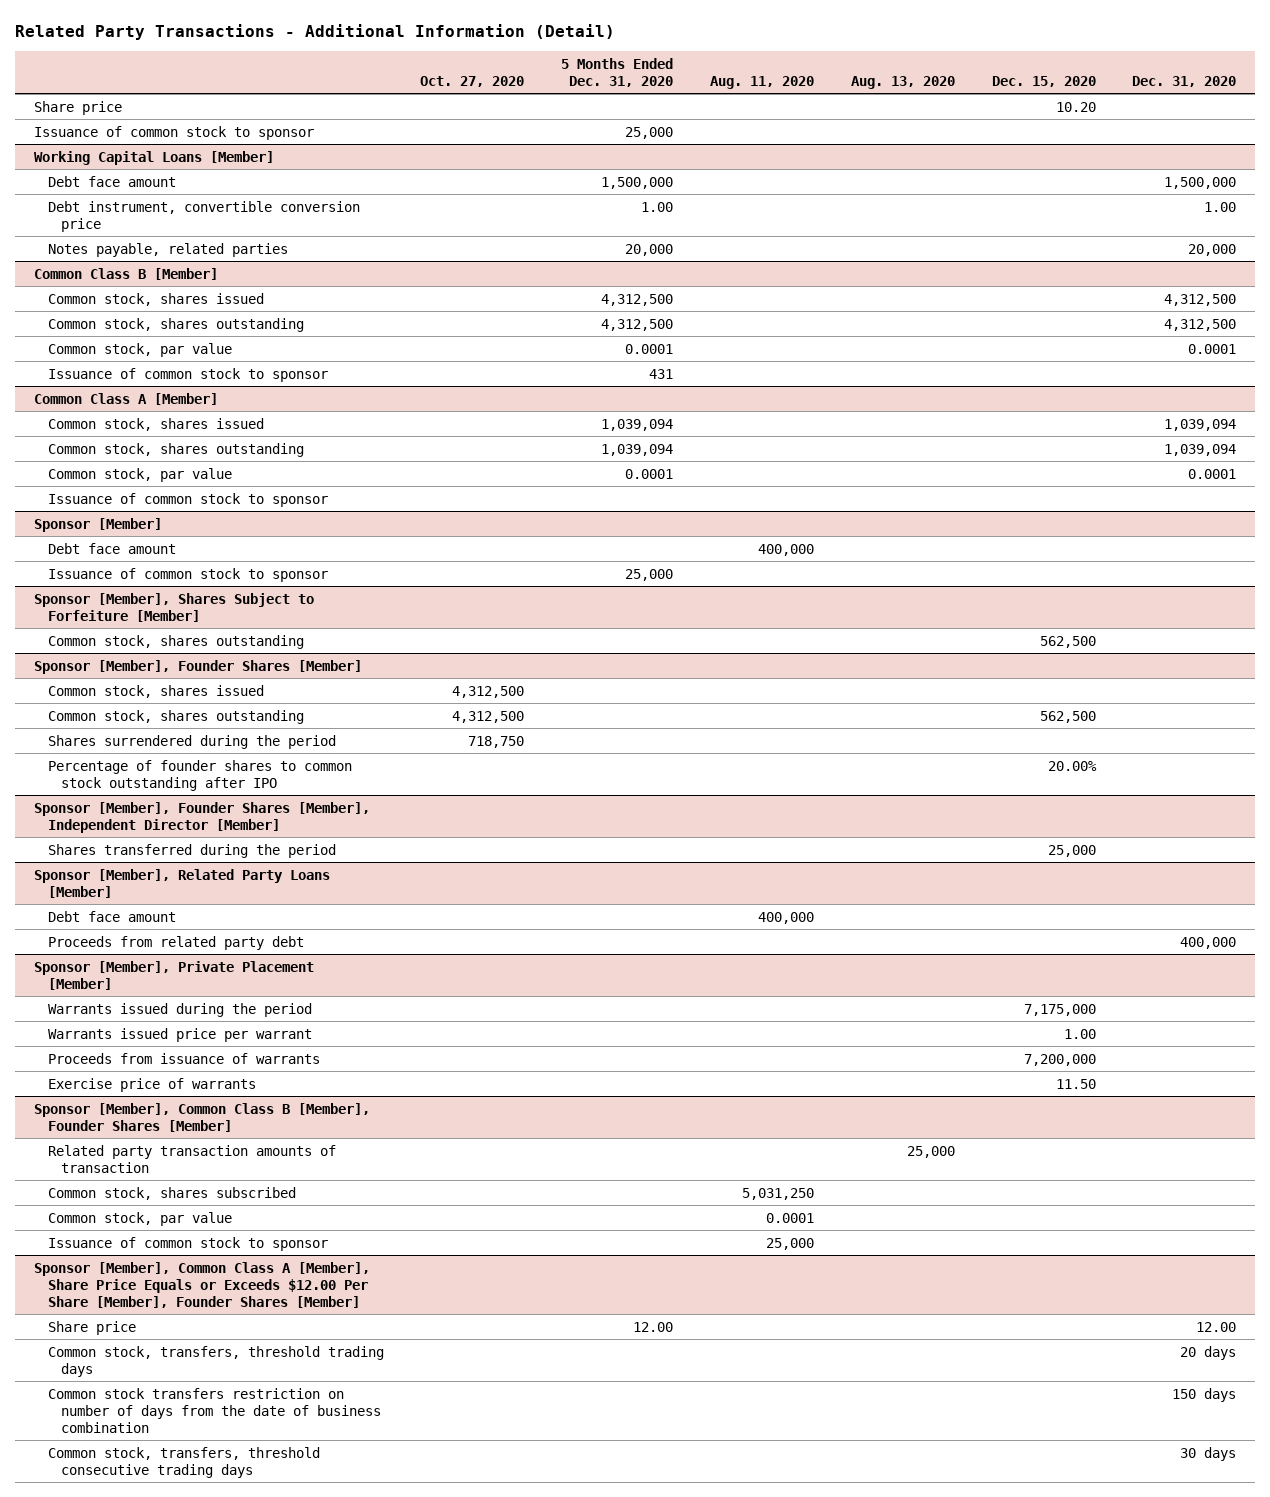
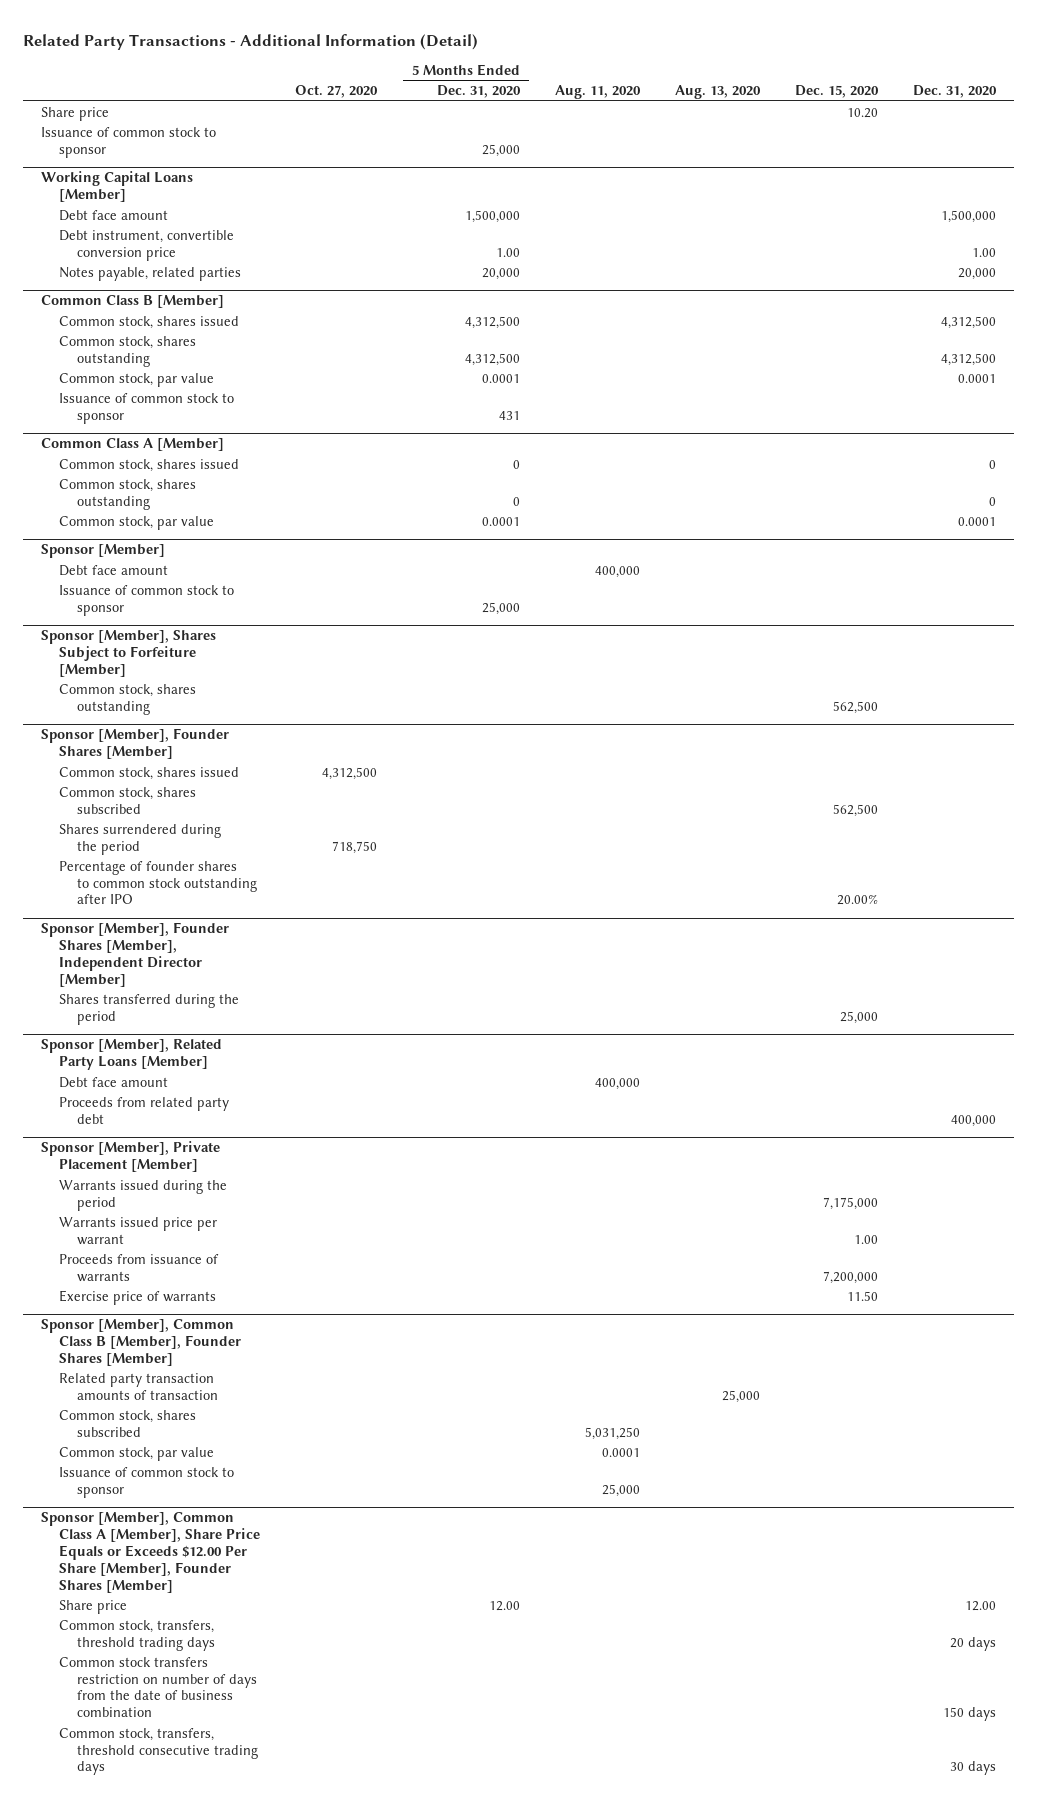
@ Common Class A [Member]
- Common stock, shares issued | | 1,039,094 | | | | 1,039,094
- Common stock, shares outstanding | | 1,039,094 | | | | 1,039,094
+ Common stock, shares issued | | 0 | | | | 0
+ Common stock, shares outstanding | | 0 | | | | 0
- Issuance of common stock to sponsor
@ Sponsor [Member], Founder Shares [Member]
- Common stock, shares outstanding | 4,312,500 | | | | 562,500 |
+ Common stock, shares subscribed | | | | | 562,500 |

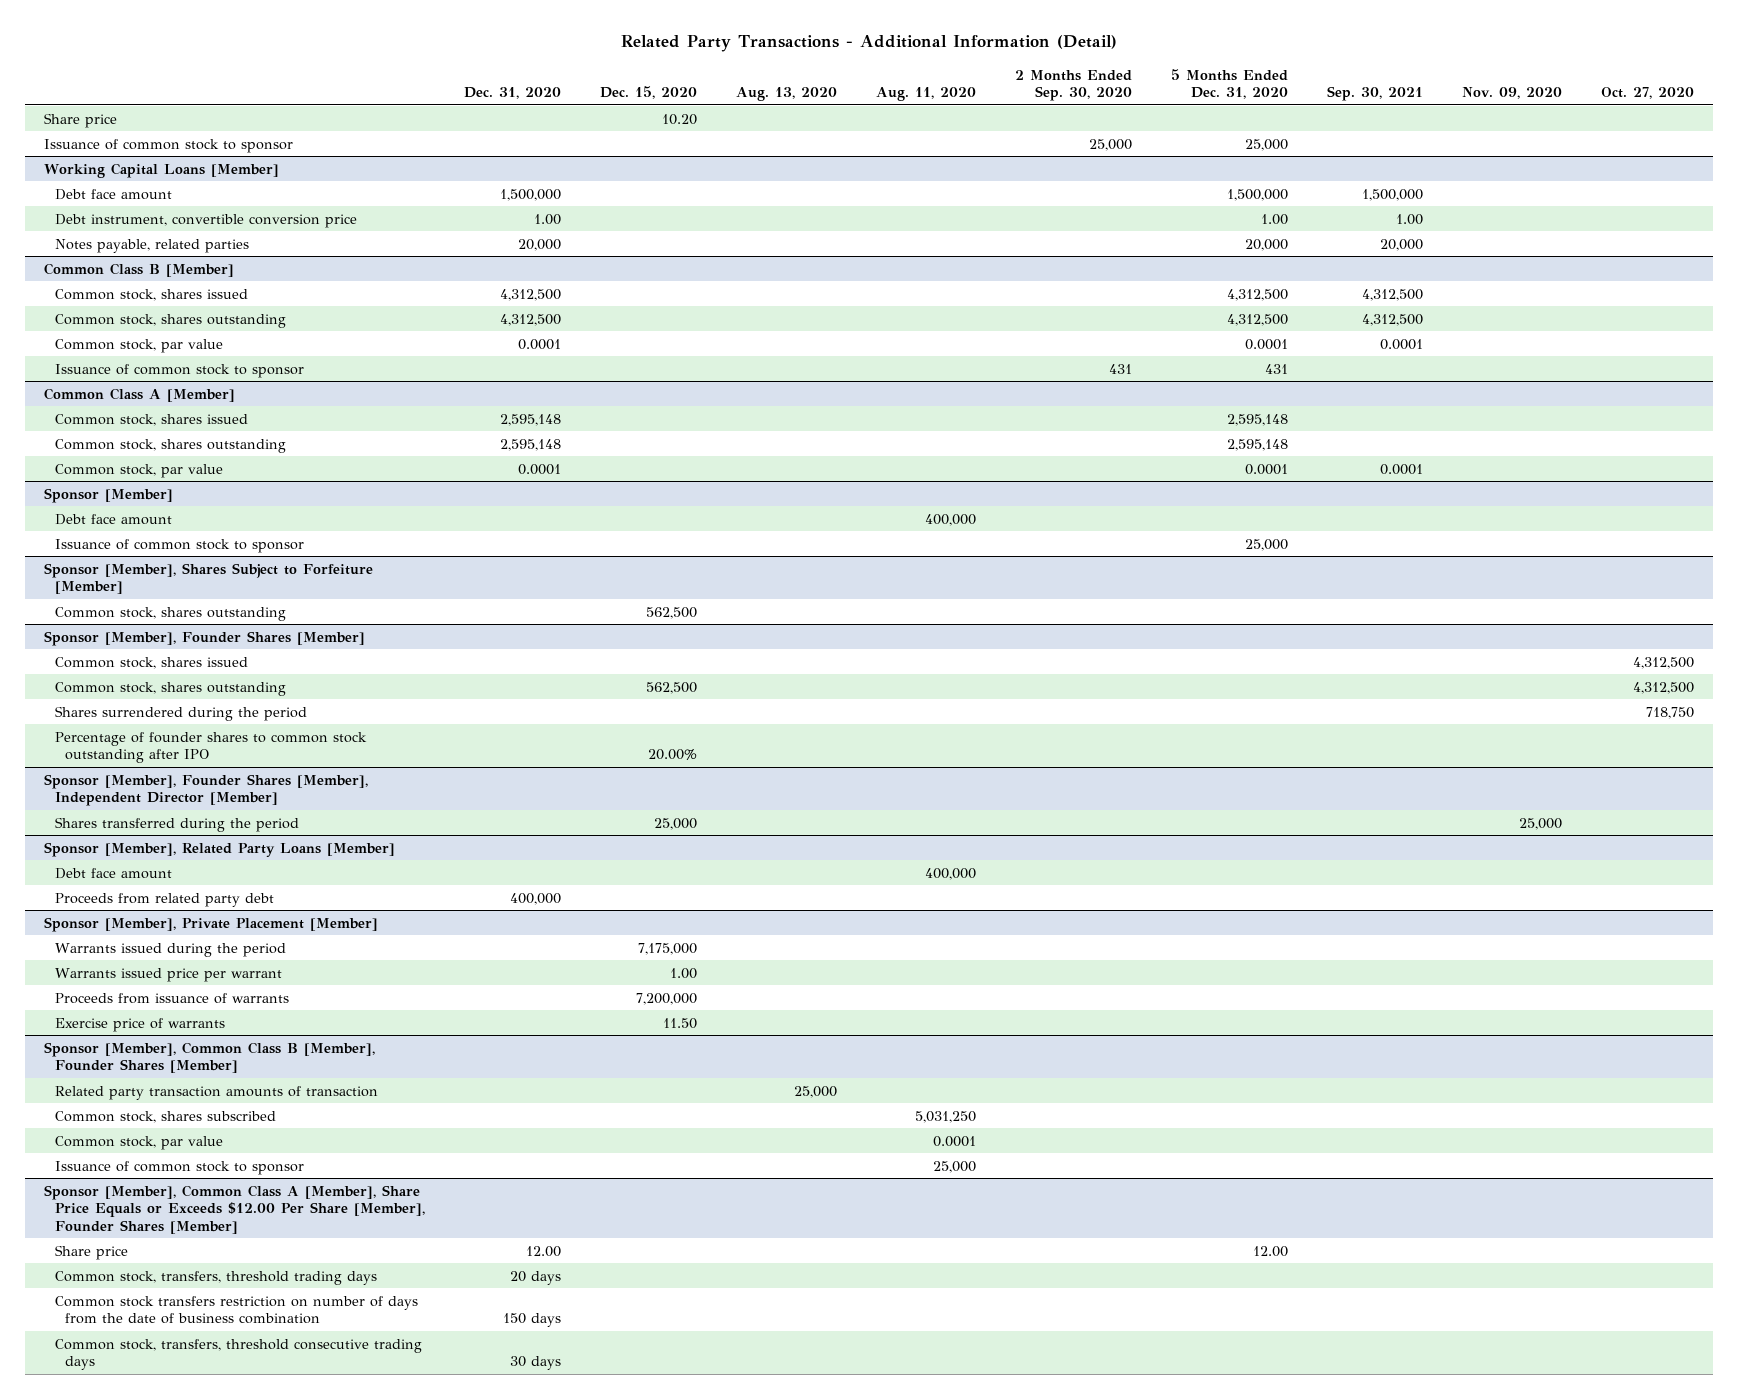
- | Oct. 27, 2020 | 5 Months Ended Dec. 31, 2020 | Aug. 11, 2020 | Aug. 13, 2020 | Dec. 15, 2020 | Dec. 31, 2020
+ | Dec. 31, 2020 | Dec. 15, 2020 | Aug. 13, 2020 | Aug. 11, 2020 | 2 Months Ended Sep. 30, 2020 | 5 Months Ended Dec. 31, 2020 | Sep. 30, 2021 | Nov. 09, 2020 | Oct. 27, 2020
@ Common Class A [Member]
- Common stock, shares issued | | 0 | | | | 0
- Common stock, shares outstanding | | 0 | | | | 0
+ Common stock, shares issued | 2,595,148 | | | | | 2,595,148 | | |
+ Common stock, shares outstanding | 2,595,148 | | | | | 2,595,148 | | |
@ Sponsor [Member], Founder Shares [Member]
- Common stock, shares subscribed | | | | | 562,500 |
+ Common stock, shares outstanding | | 562,500 | | | | | | | 4,312,500

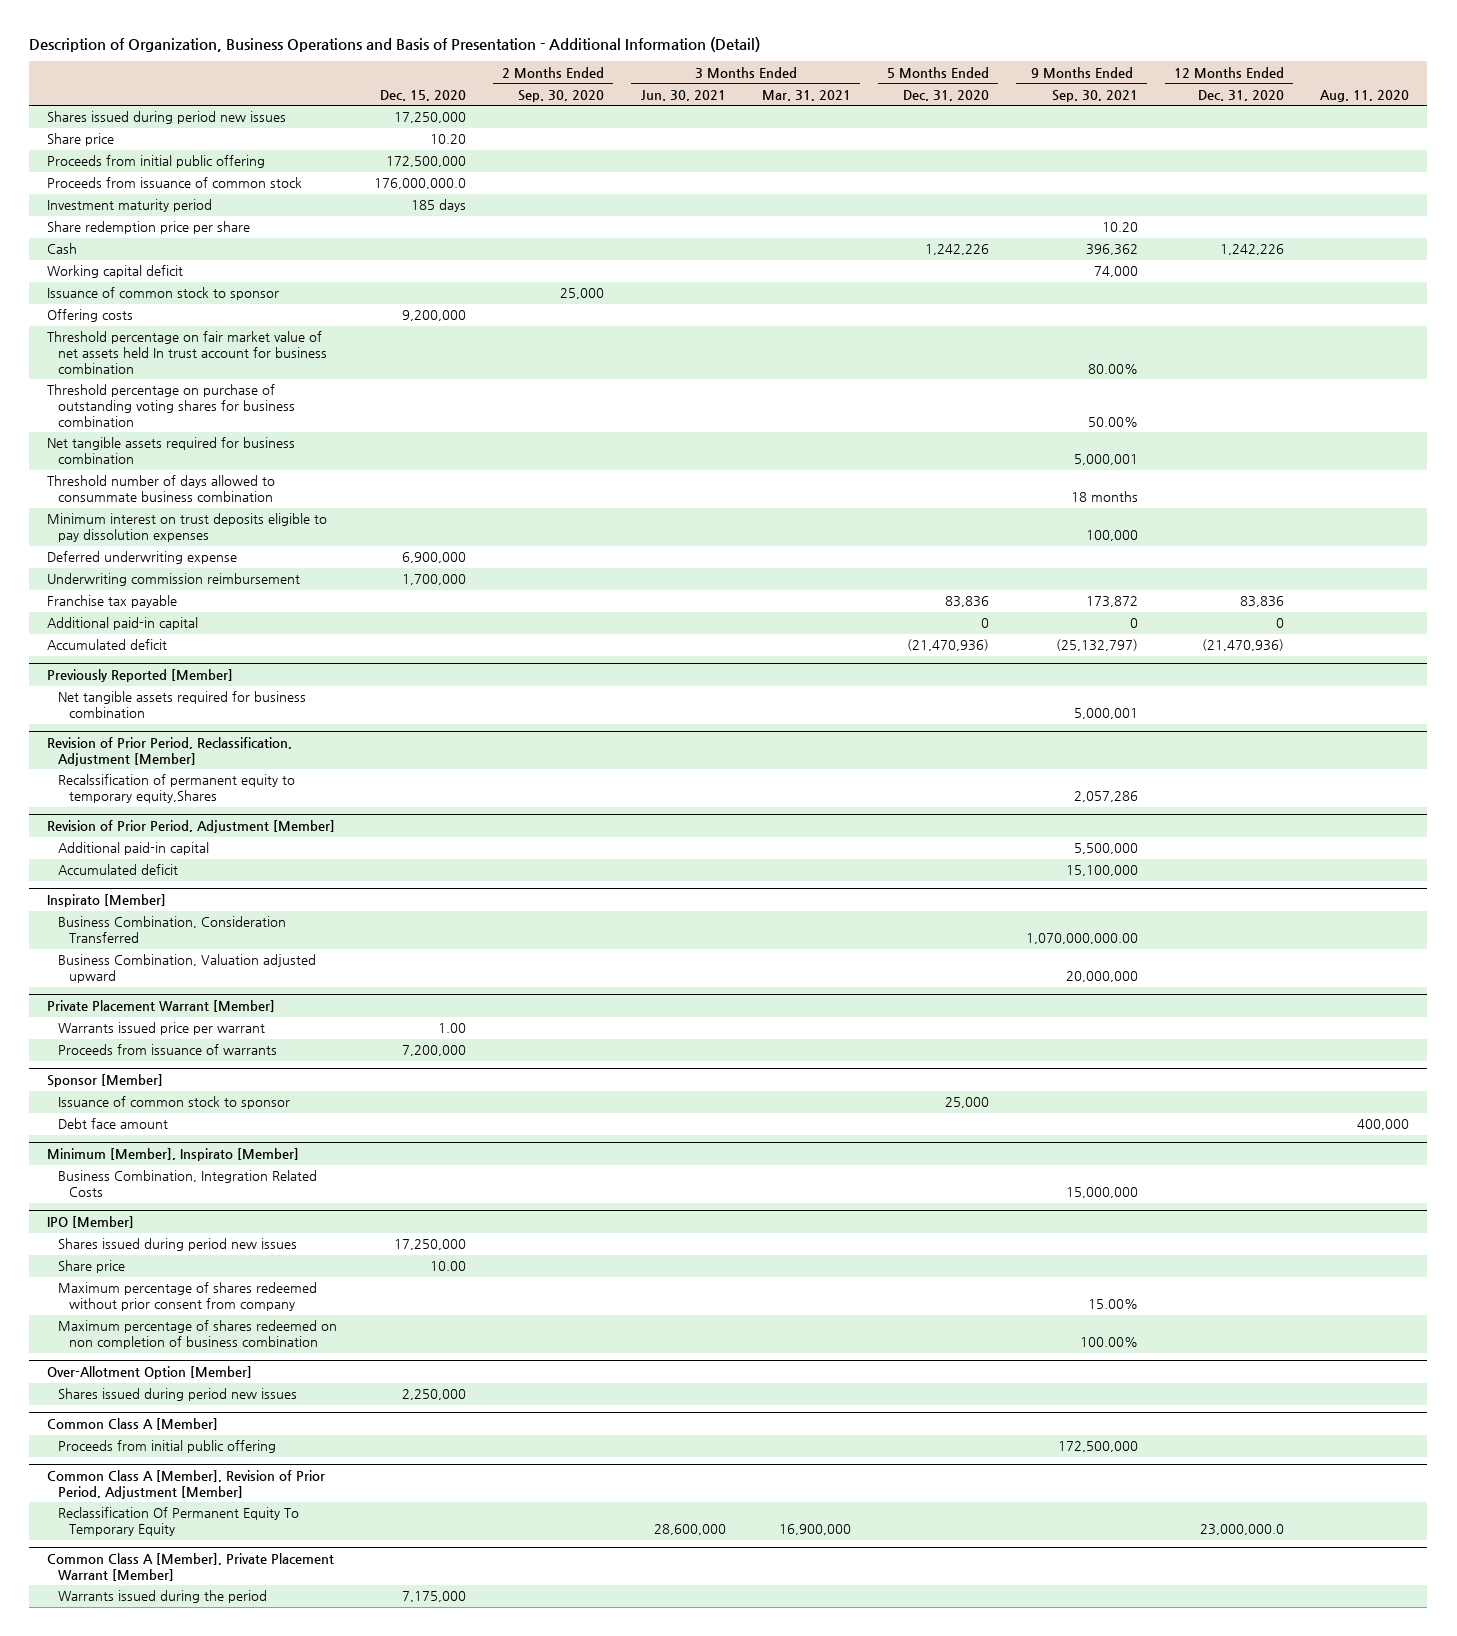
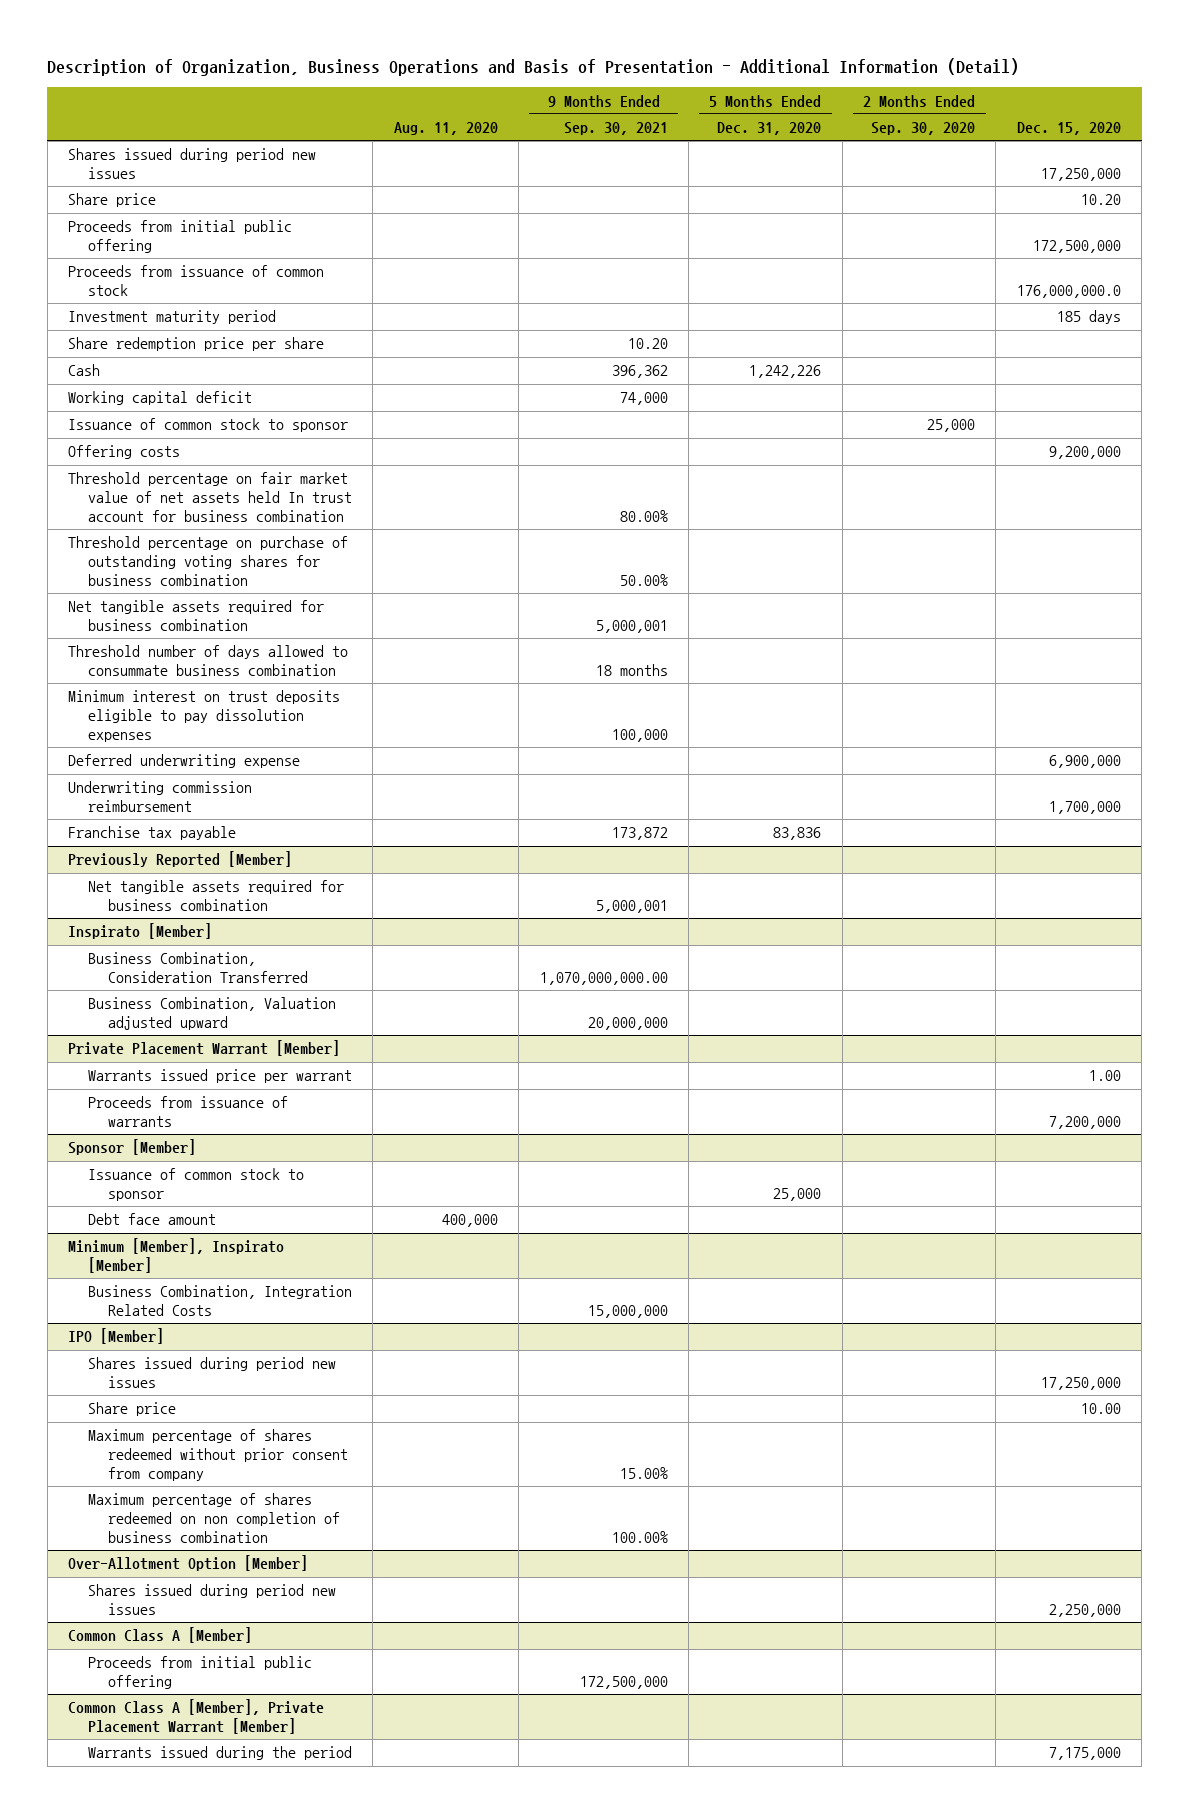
- | Dec. 15, 2020 | 2 Months Ended Sep. 30, 2020 | 3 Months Ended Jun. 30, 2021 | 3 Months Ended Mar. 31, 2021 | 5 Months Ended Dec. 31, 2020 | 9 Months Ended Sep. 30, 2021 | 12 Months Ended Dec. 31, 2020 | Aug. 11, 2020
+ | Aug. 11, 2020 | 9 Months Ended Sep. 30, 2021 | 5 Months Ended Dec. 31, 2020 | 2 Months Ended Sep. 30, 2020 | Dec. 15, 2020
- Additional paid-in capital | | | | | 0 | 0 | 0 |
- Accumulated deficit | | | | | (21,470,936) | (25,132,797) | (21,470,936) |
- Revision of Prior Period, Reclassification, Adjustment [Member]
- Recalssification of permanent equity to temporary equity,Shares | | | | | | 2,057,286 | |
- Revision of Prior Period, Adjustment [Member]
- Additional paid-in capital | | | | | | 5,500,000 | |
- Accumulated deficit | | | | | | 15,100,000 | |
- Common Class A [Member], Revision of Prior Period, Adjustment [Member]
- Reclassification Of Permanent Equity To Temporary Equity | | | 28,600,000 | 16,900,000 | | | 23,000,000.0 |

